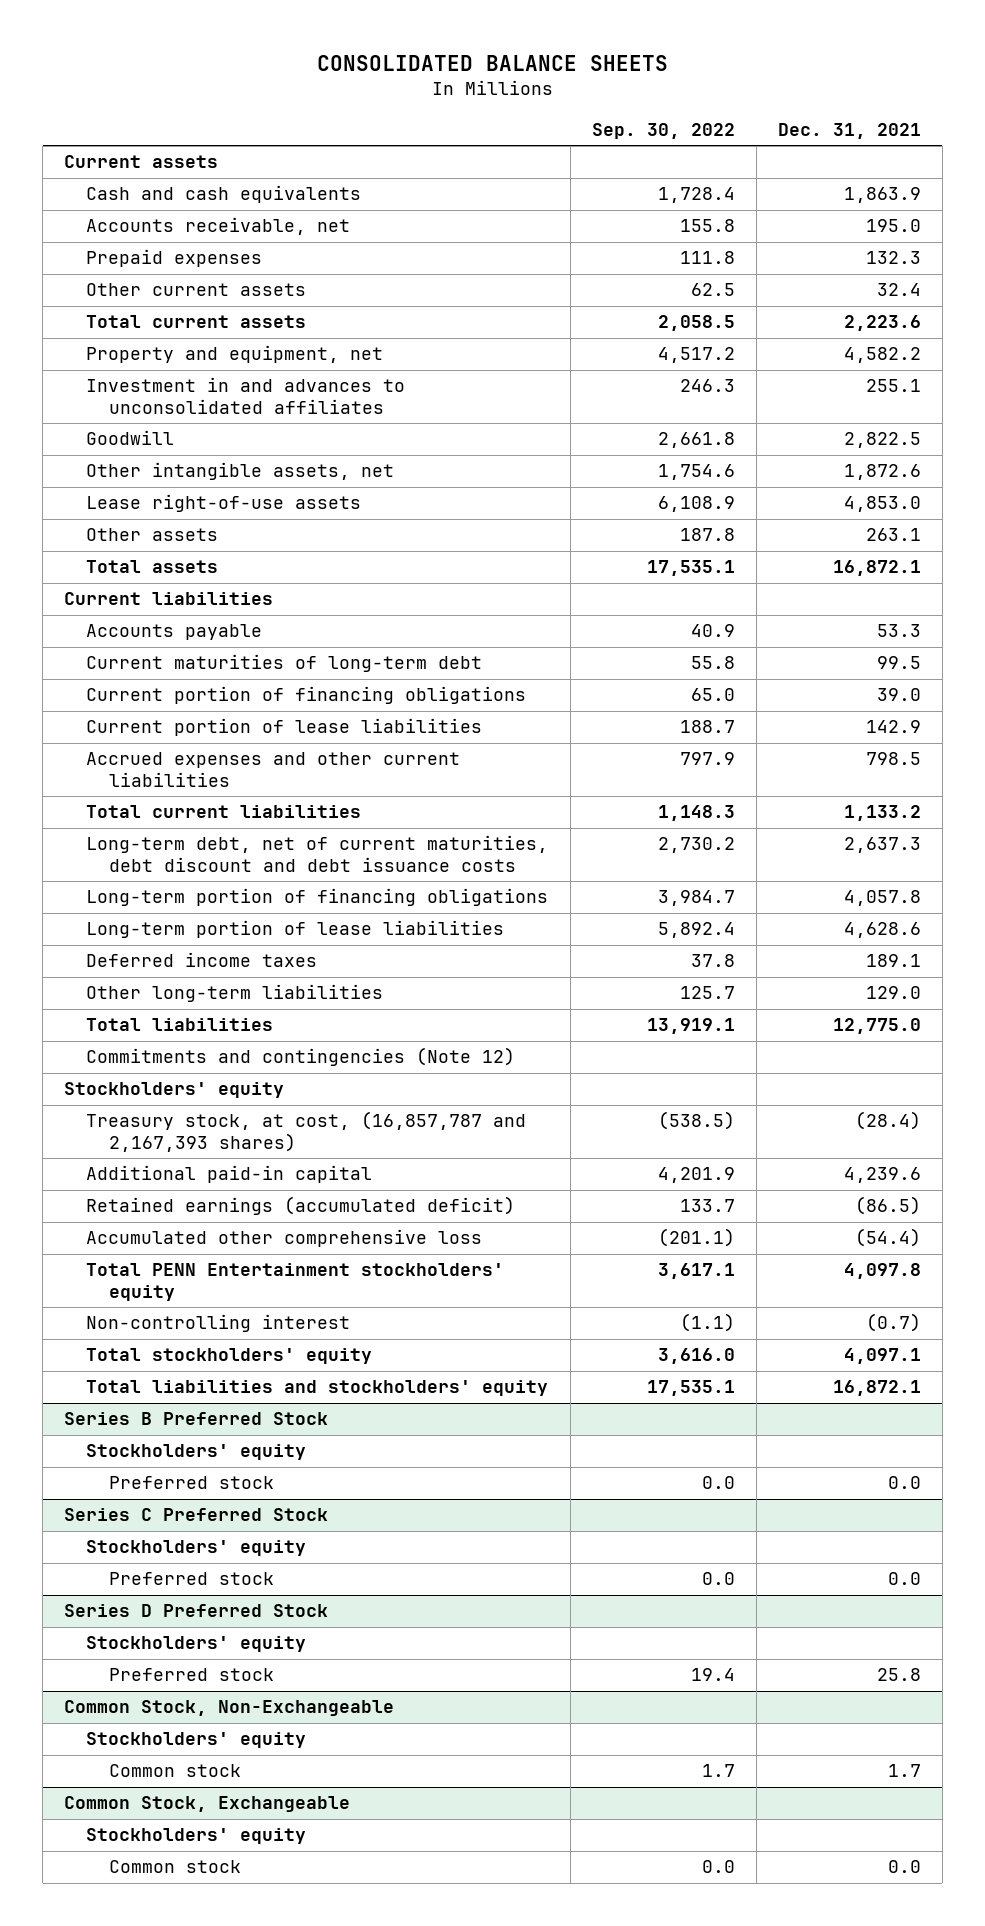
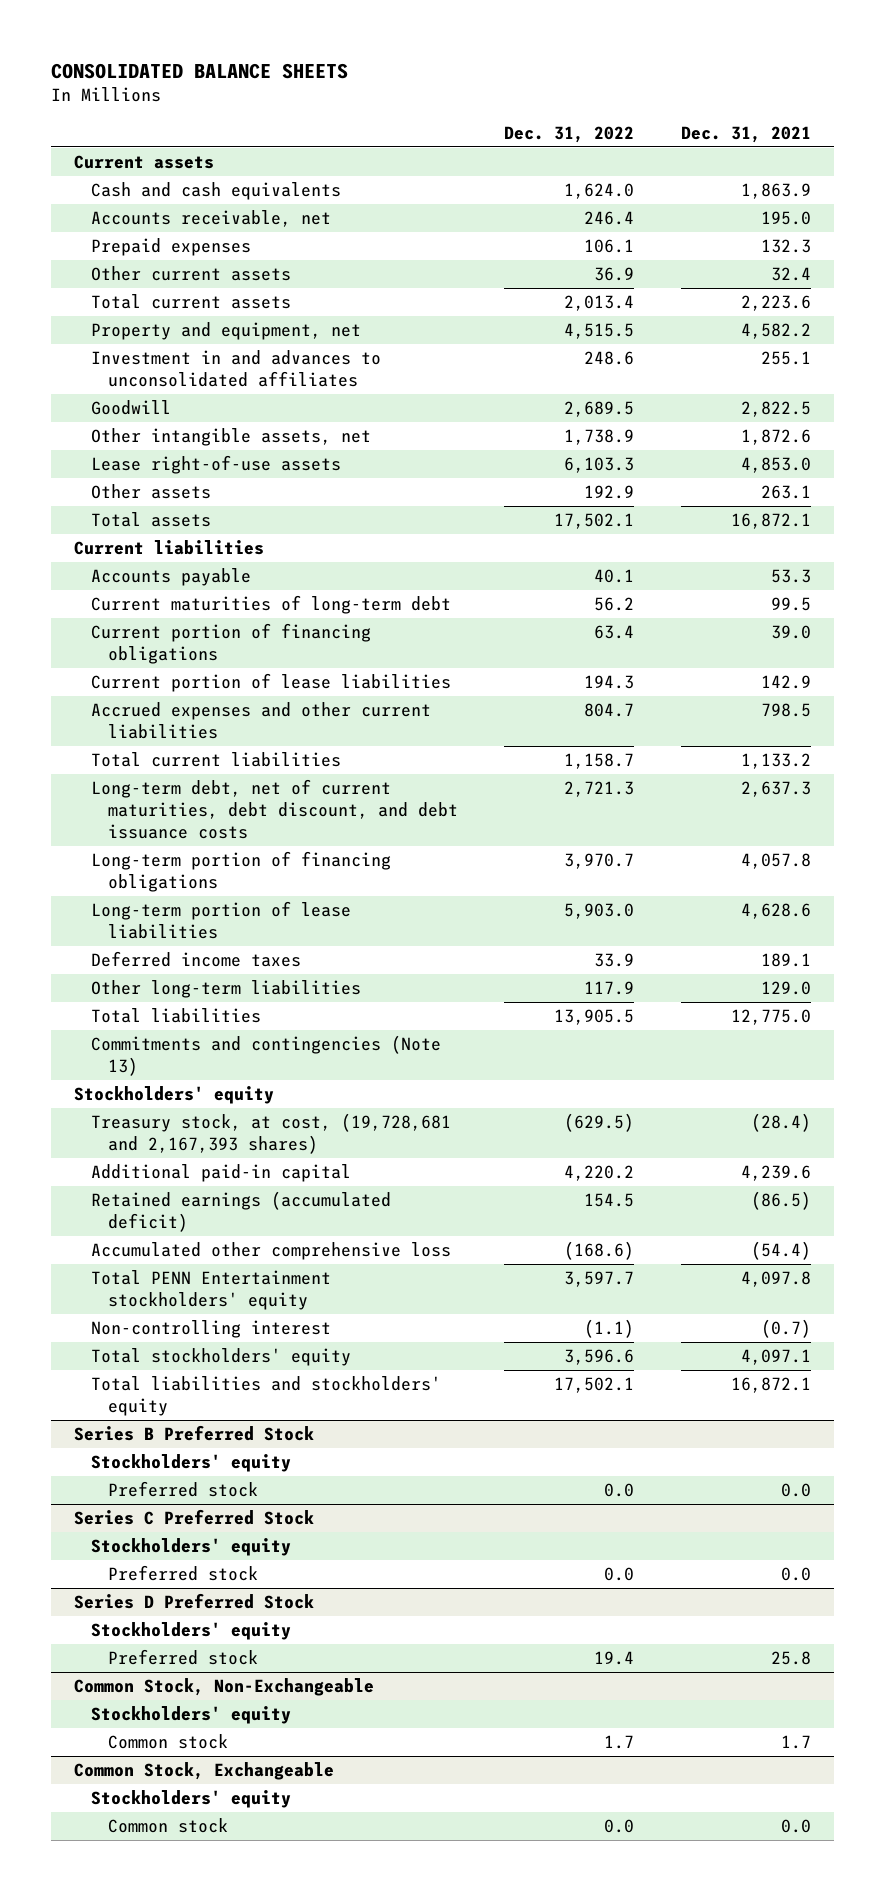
- | Sep. 30, 2022 | Dec. 31, 2021
+ | Dec. 31, 2022 | Dec. 31, 2021
- Long-term debt, net of current maturities, debt discount and debt issuance costs | 2,730.2 | 2,637.3
+ Long-term debt, net of current maturities, debt discount, and debt issuance costs | 2,721.3 | 2,637.3
- Commitments and contingencies (Note 12)
+ Commitments and contingencies (Note 13)
- Treasury stock, at cost, (16,857,787 and 2,167,393 shares) | (538.5) | (28.4)
+ Treasury stock, at cost, (19,728,681 and 2,167,393 shares) | (629.5) | (28.4)

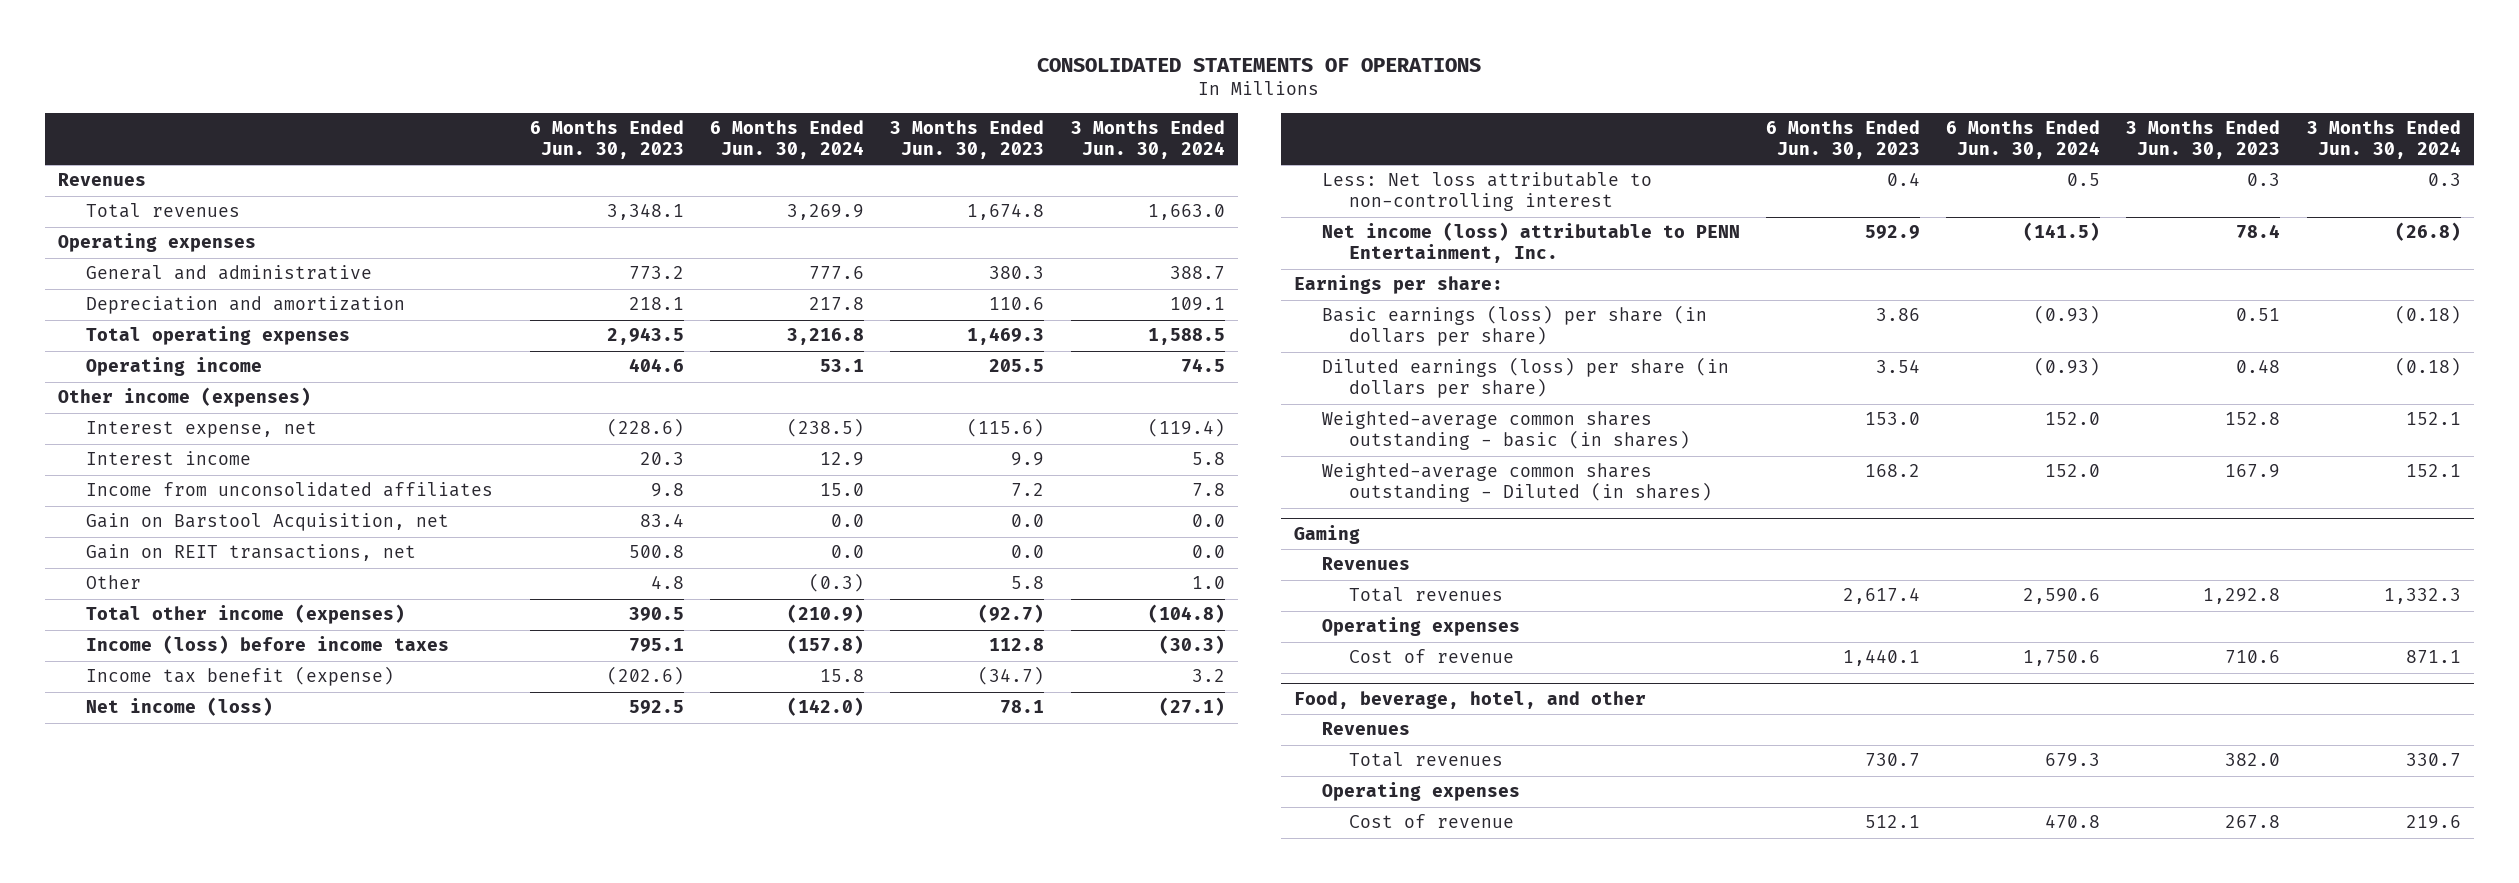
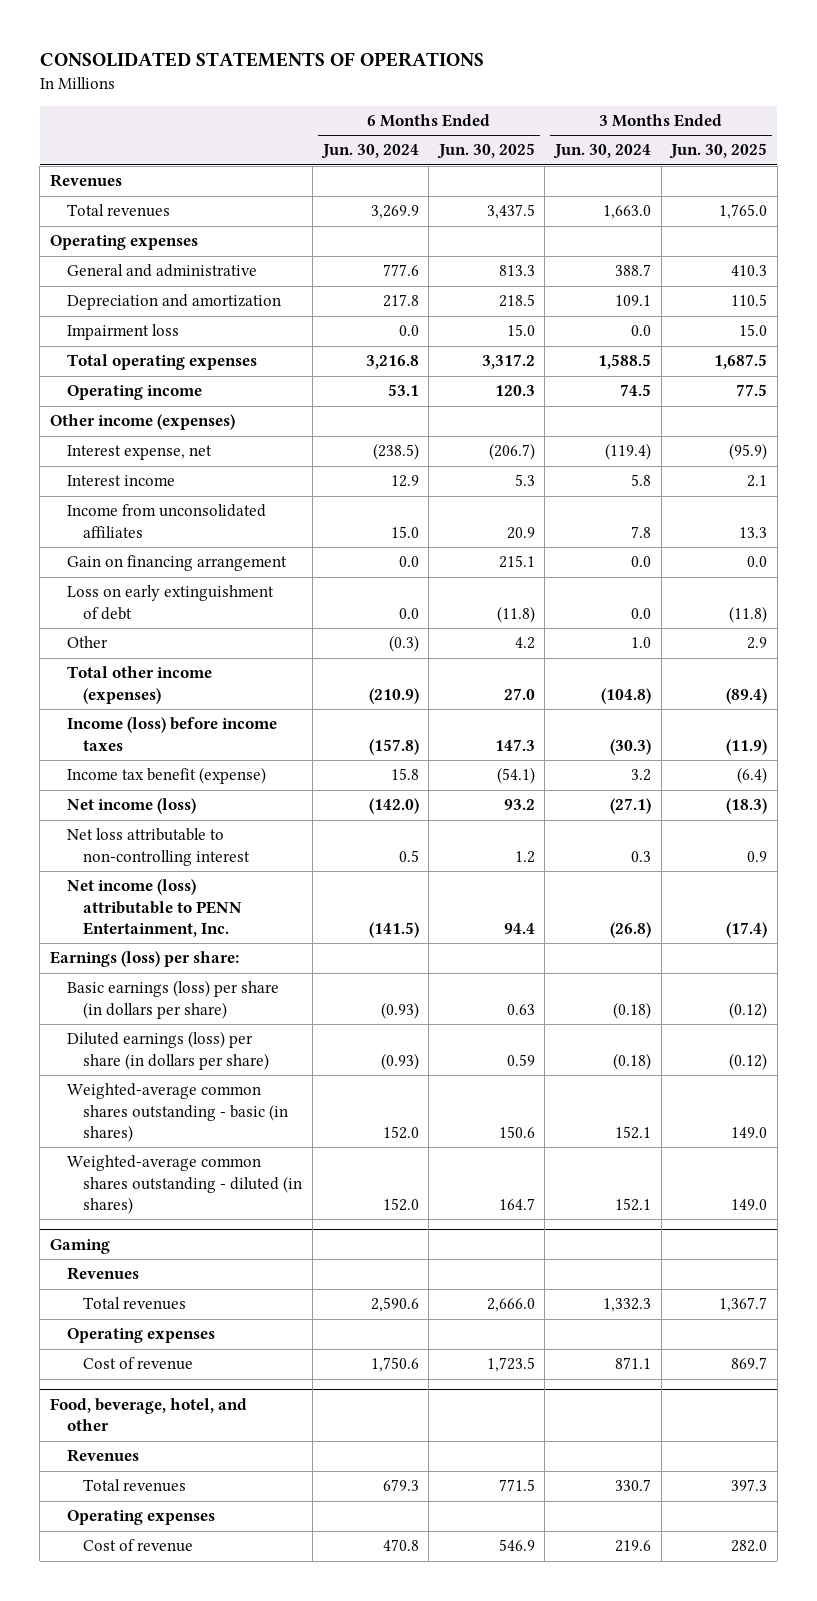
- | 6 Months Ended Jun. 30, 2023 | 6 Months Ended Jun. 30, 2024 | 3 Months Ended Jun. 30, 2023 | 3 Months Ended Jun. 30, 2024
+ | 6 Months Ended Jun. 30, 2024 | 6 Months Ended Jun. 30, 2025 | 3 Months Ended Jun. 30, 2024 | 3 Months Ended Jun. 30, 2025
+ Impairment loss | 0.0 | 15.0 | 0.0 | 15.0
- Gain on Barstool Acquisition, net | 83.4 | 0.0 | 0.0 | 0.0
- Gain on REIT transactions, net | 500.8 | 0.0 | 0.0 | 0.0
+ Gain on financing arrangement | 0.0 | 215.1 | 0.0 | 0.0
+ Loss on early extinguishment of debt | 0.0 | (11.8) | 0.0 | (11.8)
- Less: Net loss attributable to non-controlling interest | 0.4 | 0.5 | 0.3 | 0.3
+ Net loss attributable to non-controlling interest | 0.5 | 1.2 | 0.3 | 0.9
- Earnings per share:
+ Earnings (loss) per share:
- Weighted-average common shares outstanding - Diluted (in shares) | 168.2 | 152.0 | 167.9 | 152.1
+ Weighted-average common shares outstanding - diluted (in shares) | 152.0 | 164.7 | 152.1 | 149.0

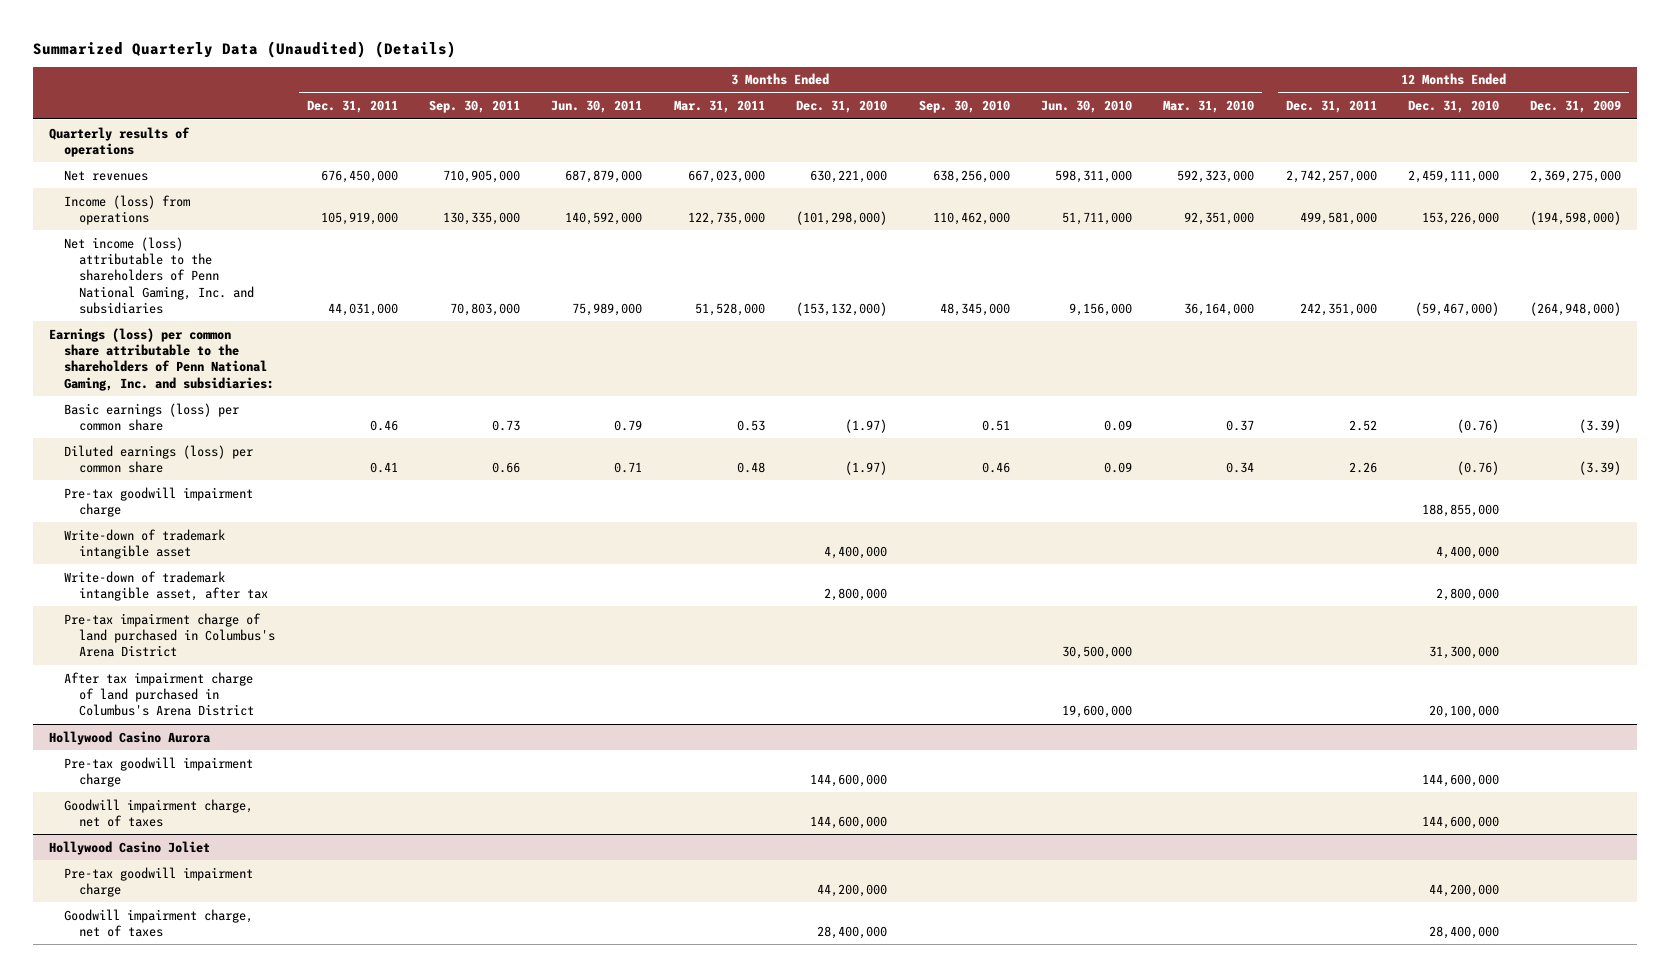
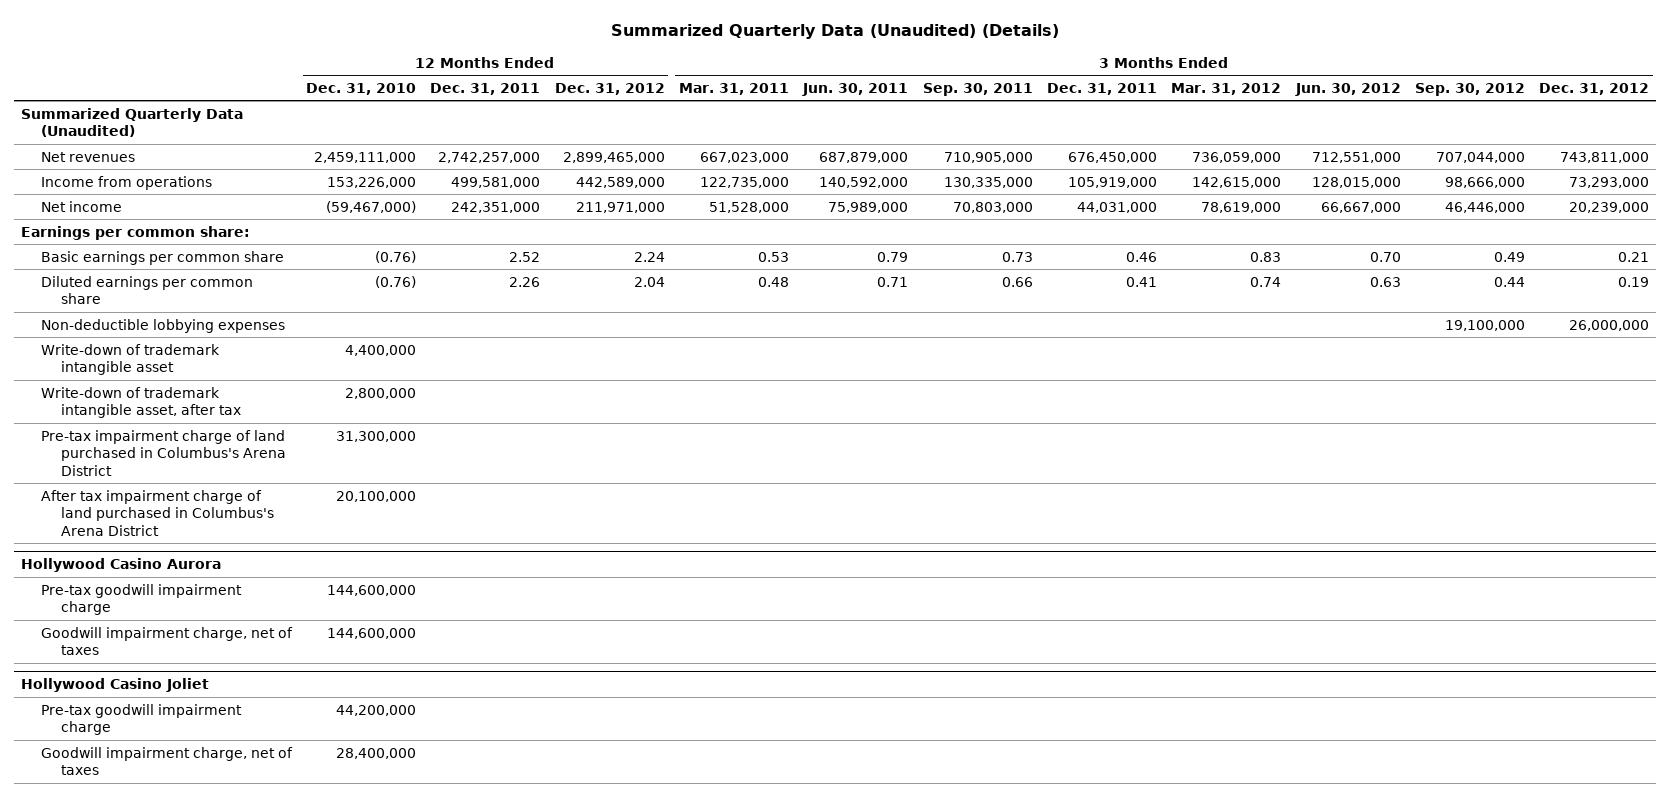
- | 3 Months Ended Dec. 31, 2011 | 3 Months Ended Sep. 30, 2011 | 3 Months Ended Jun. 30, 2011 | 3 Months Ended Mar. 31, 2011 | 3 Months Ended Dec. 31, 2010 | 3 Months Ended Sep. 30, 2010 | 3 Months Ended Jun. 30, 2010 | 3 Months Ended Mar. 31, 2010 | 12 Months Ended Dec. 31, 2011 | 12 Months Ended Dec. 31, 2010 | 12 Months Ended Dec. 31, 2009
+ | 12 Months Ended Dec. 31, 2010 | 12 Months Ended Dec. 31, 2011 | 12 Months Ended Dec. 31, 2012 | 3 Months Ended Mar. 31, 2011 | 3 Months Ended Jun. 30, 2011 | 3 Months Ended Sep. 30, 2011 | 3 Months Ended Dec. 31, 2011 | 3 Months Ended Mar. 31, 2012 | 3 Months Ended Jun. 30, 2012 | 3 Months Ended Sep. 30, 2012 | 3 Months Ended Dec. 31, 2012
- Quarterly results of operations
+ Summarized Quarterly Data (Unaudited)
- Income (loss) from operations | 105,919,000 | 130,335,000 | 140,592,000 | 122,735,000 | (101,298,000) | 110,462,000 | 51,711,000 | 92,351,000 | 499,581,000 | 153,226,000 | (194,598,000)
- Net income (loss) attributable to the shareholders of Penn National Gaming, Inc. and subsidiaries | 44,031,000 | 70,803,000 | 75,989,000 | 51,528,000 | (153,132,000) | 48,345,000 | 9,156,000 | 36,164,000 | 242,351,000 | (59,467,000) | (264,948,000)
- Earnings (loss) per common share attributable to the shareholders of Penn National Gaming, Inc. and subsidiaries:
- Basic earnings (loss) per common share | 0.46 | 0.73 | 0.79 | 0.53 | (1.97) | 0.51 | 0.09 | 0.37 | 2.52 | (0.76) | (3.39)
- Diluted earnings (loss) per common share | 0.41 | 0.66 | 0.71 | 0.48 | (1.97) | 0.46 | 0.09 | 0.34 | 2.26 | (0.76) | (3.39)
- Pre-tax goodwill impairment charge | | | | | | | | | | 188,855,000 |
+ Income from operations | 153,226,000 | 499,581,000 | 442,589,000 | 122,735,000 | 140,592,000 | 130,335,000 | 105,919,000 | 142,615,000 | 128,015,000 | 98,666,000 | 73,293,000
+ Net income | (59,467,000) | 242,351,000 | 211,971,000 | 51,528,000 | 75,989,000 | 70,803,000 | 44,031,000 | 78,619,000 | 66,667,000 | 46,446,000 | 20,239,000
+ Earnings per common share:
+ Basic earnings per common share | (0.76) | 2.52 | 2.24 | 0.53 | 0.79 | 0.73 | 0.46 | 0.83 | 0.70 | 0.49 | 0.21
+ Diluted earnings per common share | (0.76) | 2.26 | 2.04 | 0.48 | 0.71 | 0.66 | 0.41 | 0.74 | 0.63 | 0.44 | 0.19
+ Non-deductible lobbying expenses | | | | | | | | | | 19,100,000 | 26,000,000

